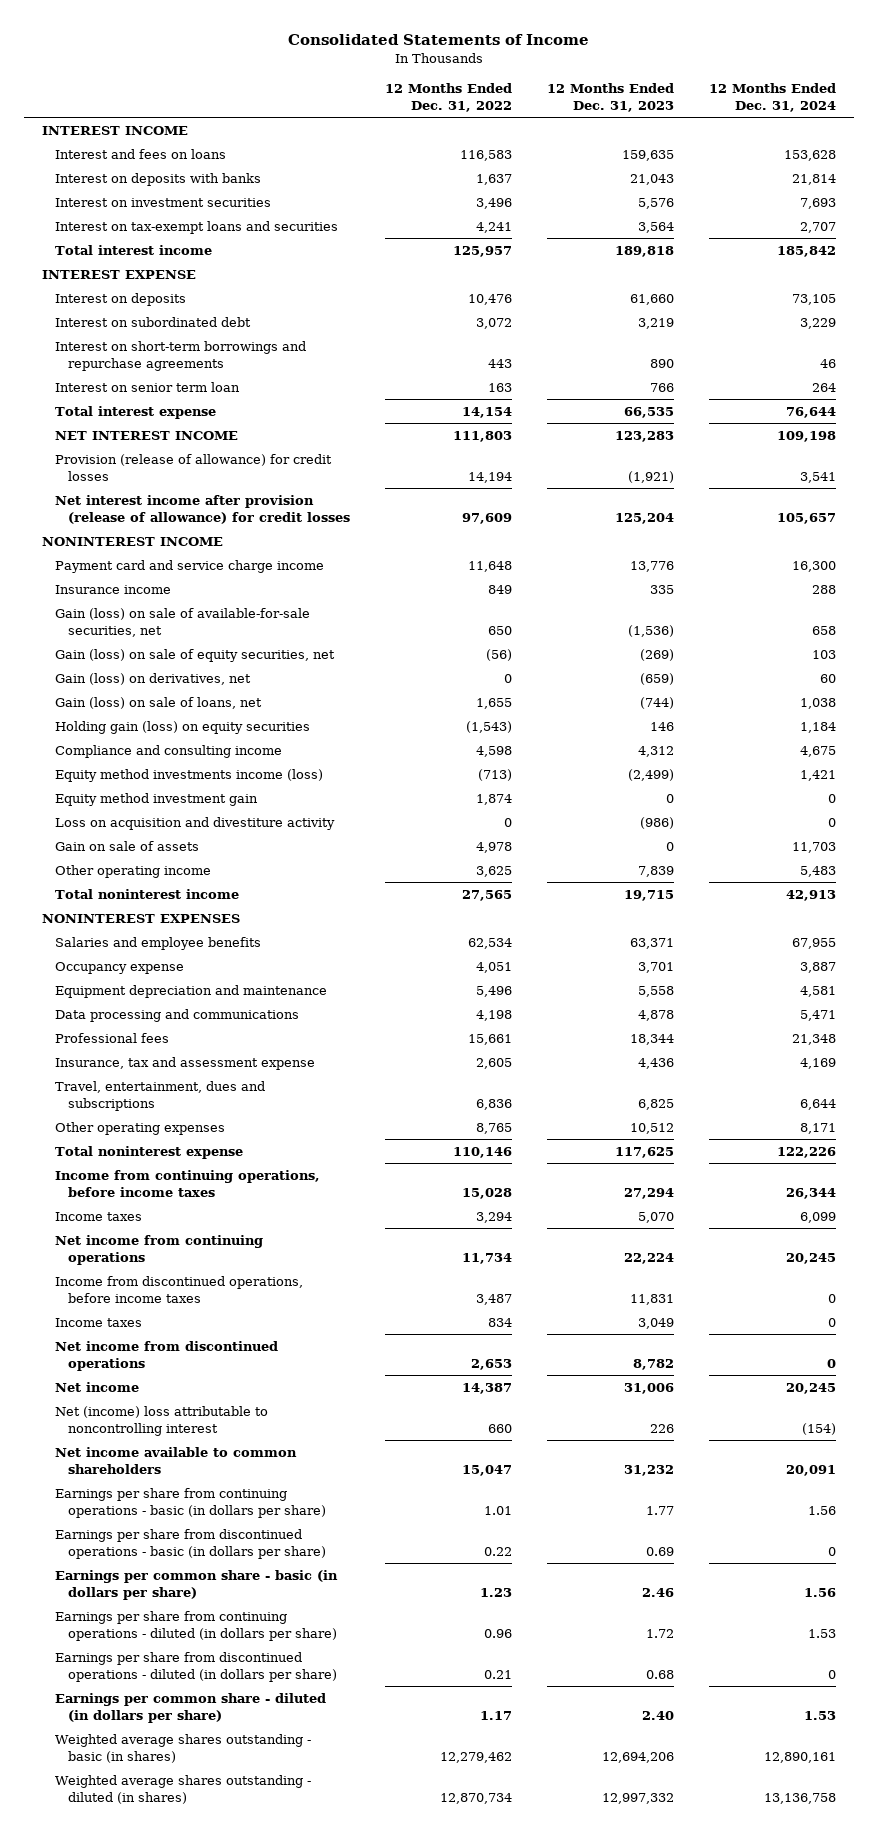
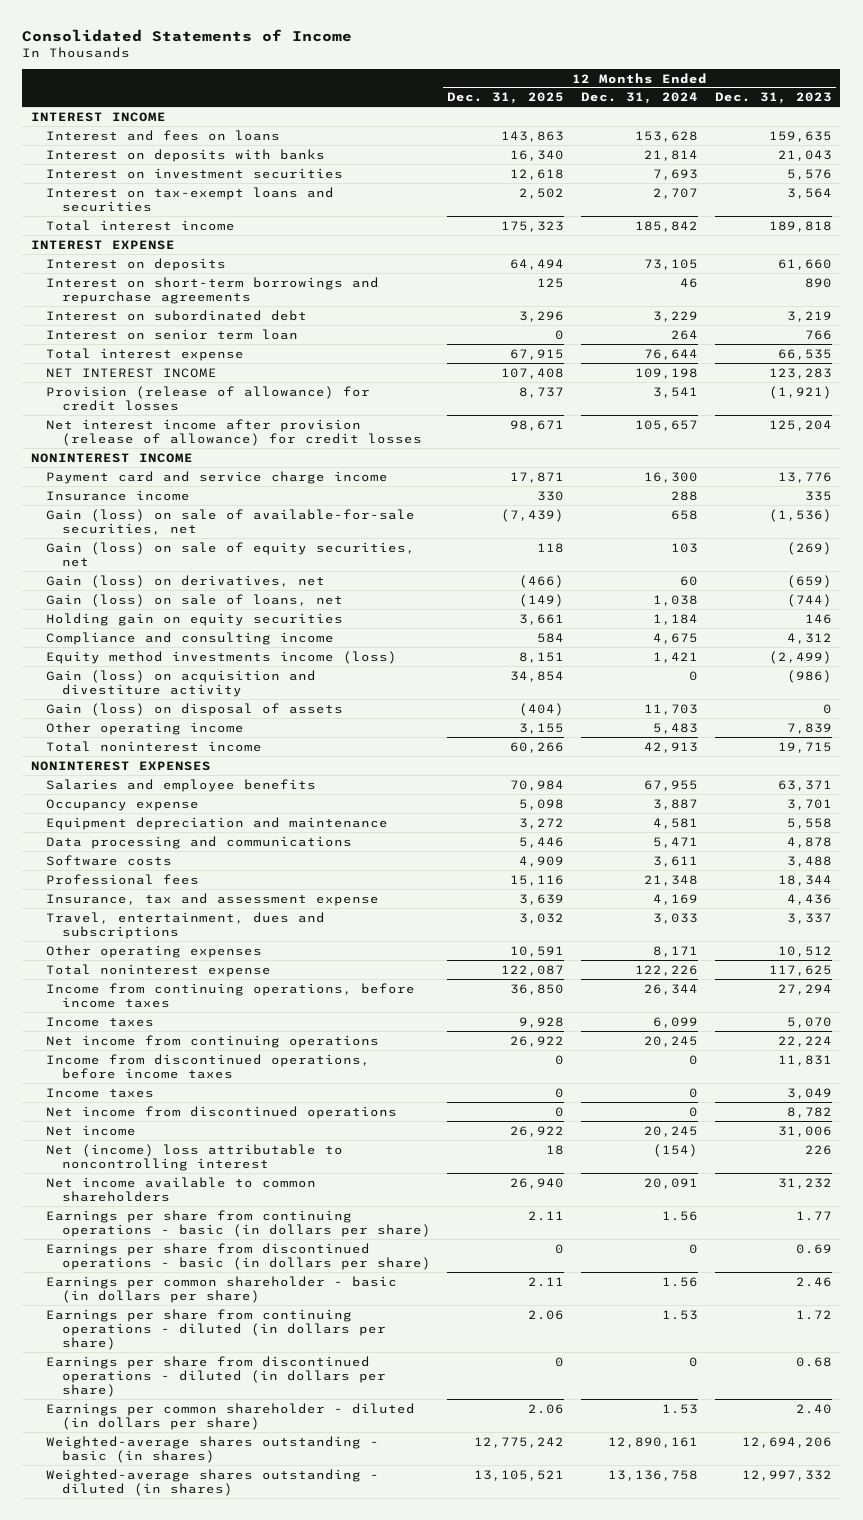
- | 12 Months Ended Dec. 31, 2022 | 12 Months Ended Dec. 31, 2023 | 12 Months Ended Dec. 31, 2024
+ | 12 Months Ended Dec. 31, 2025 | 12 Months Ended Dec. 31, 2024 | 12 Months Ended Dec. 31, 2023
moved down: Interest on subordinated debt | 3,296 | 3,229 | 3,219
- Holding gain (loss) on equity securities | (1,543) | 146 | 1,184
+ Holding gain on equity securities | 3,661 | 1,184 | 146
- Equity method investment gain | 1,874 | 0 | 0
- Loss on acquisition and divestiture activity | 0 | (986) | 0
- Gain on sale of assets | 4,978 | 0 | 11,703
+ Gain (loss) on acquisition and divestiture activity | 34,854 | 0 | (986)
+ Gain (loss) on disposal of assets | (404) | 11,703 | 0
+ Software costs | 4,909 | 3,611 | 3,488
- Travel, entertainment, dues and subscriptions | 6,836 | 6,825 | 6,644
+ Travel, entertainment, dues and subscriptions | 3,032 | 3,033 | 3,337
- Earnings per common share - basic (in dollars per share) | 1.23 | 2.46 | 1.56
+ Earnings per common shareholder - basic (in dollars per share) | 2.11 | 1.56 | 2.46
- Earnings per common share - diluted (in dollars per share) | 1.17 | 2.40 | 1.53
- Weighted average shares outstanding - basic (in shares) | 12,279,462 | 12,694,206 | 12,890,161
- Weighted average shares outstanding - diluted (in shares) | 12,870,734 | 12,997,332 | 13,136,758
+ Earnings per common shareholder - diluted (in dollars per share) | 2.06 | 1.53 | 2.40
+ Weighted-average shares outstanding - basic (in shares) | 12,775,242 | 12,890,161 | 12,694,206
+ Weighted-average shares outstanding - diluted (in shares) | 13,105,521 | 13,136,758 | 12,997,332

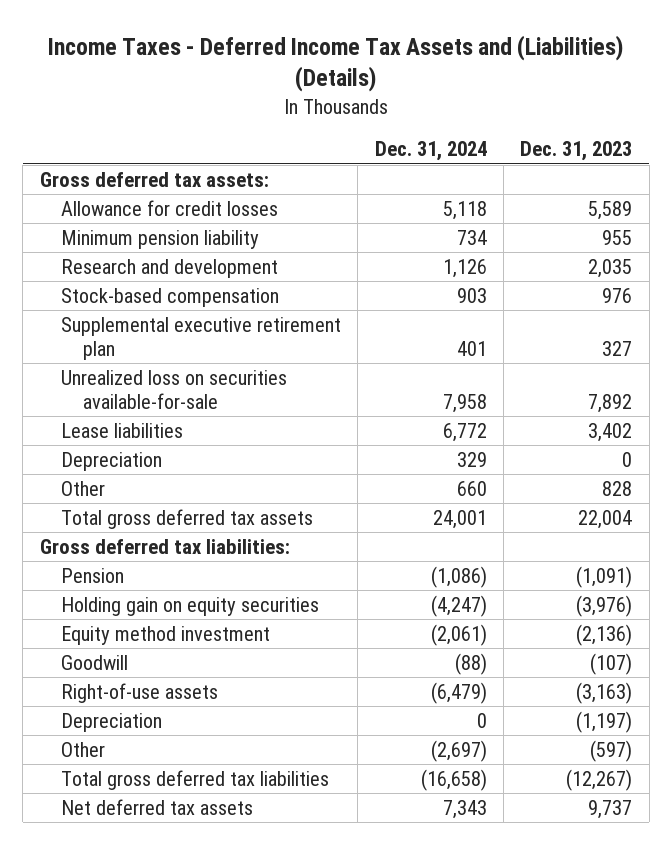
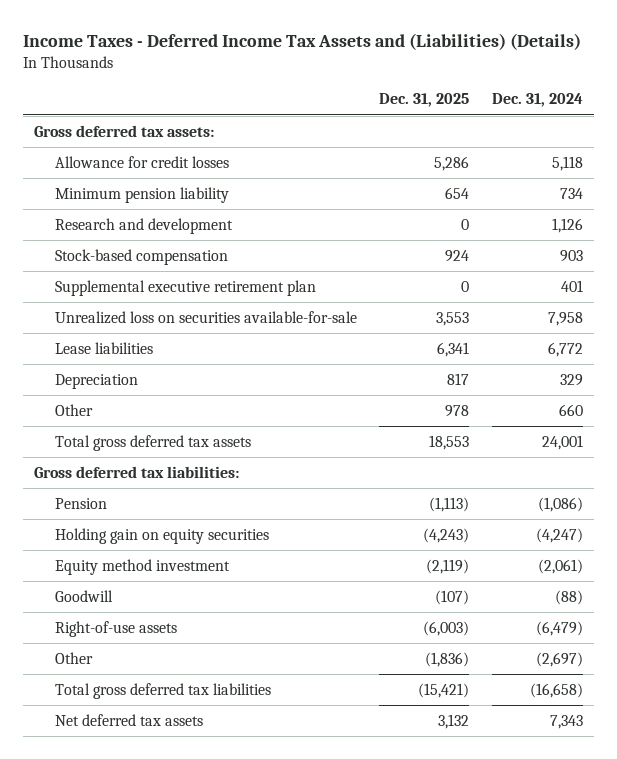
- | Dec. 31, 2024 | Dec. 31, 2023
+ | Dec. 31, 2025 | Dec. 31, 2024
- Depreciation | 0 | (1,197)

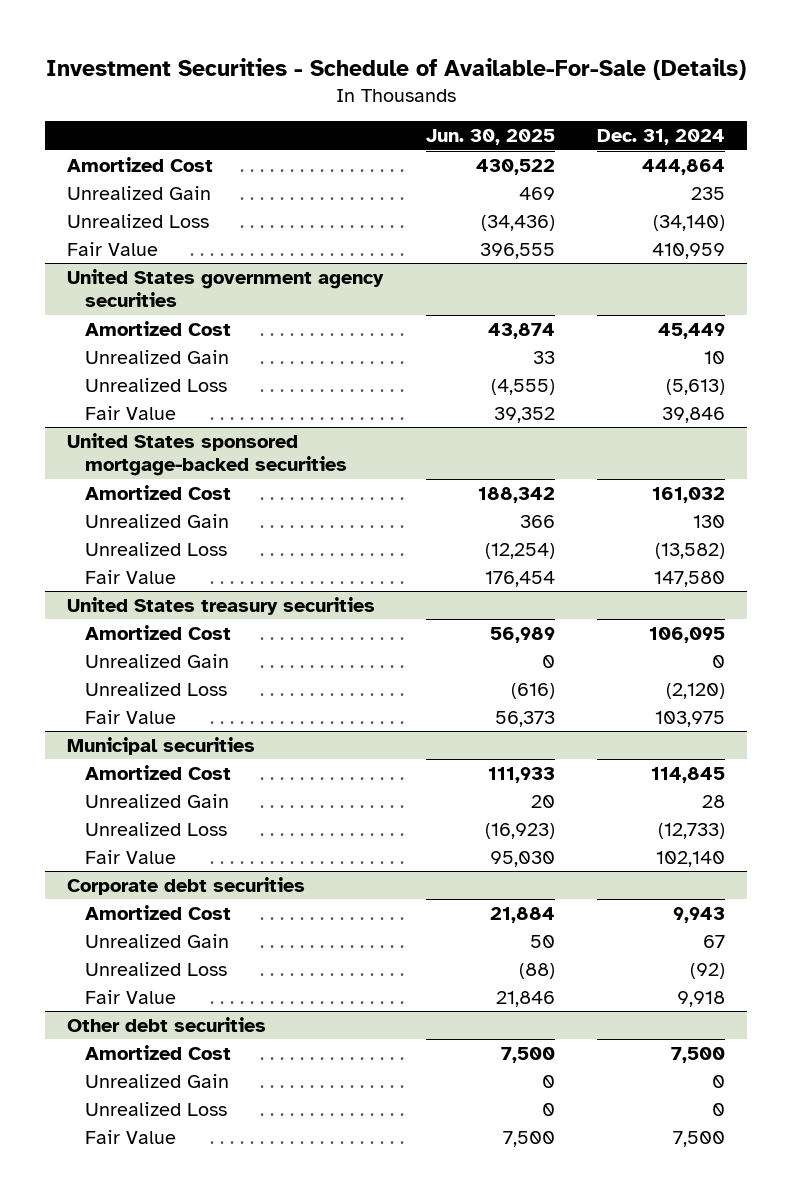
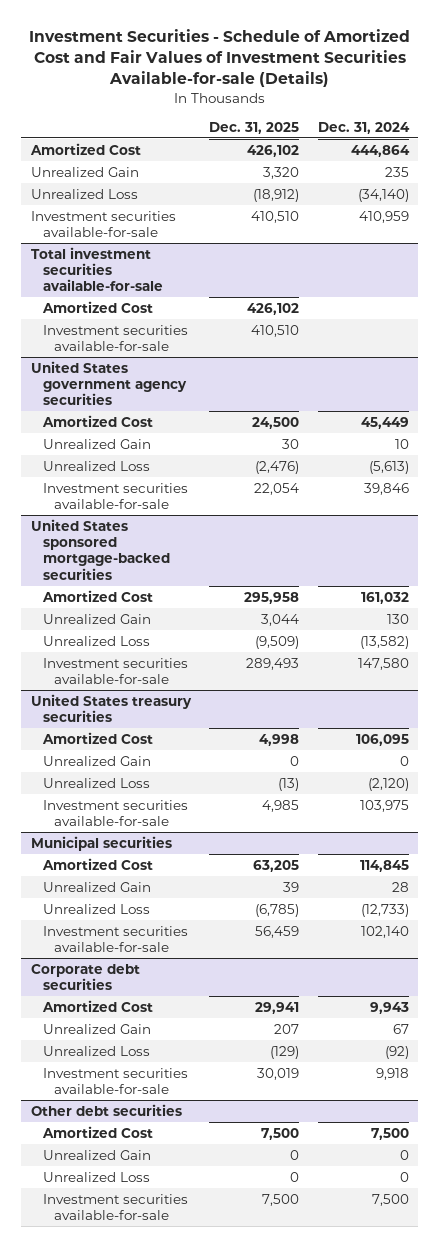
- Investment Securities - Schedule of Available-For-Sale (Details)
+ Investment Securities - Schedule of Amortized Cost and Fair Values of Investment Securities Available-for-sale (Details)
- | Jun. 30, 2025 | Dec. 31, 2024
+ | Dec. 31, 2025 | Dec. 31, 2024
- Fair Value | 396,555 | 410,959
+ Investment securities available-for-sale | 410,510 | 410,959
+ Total investment securities available-for-sale
+ Amortized Cost | 426,102 |
+ Investment securities available-for-sale | 410,510 |
@ United States government agency securities
- Fair Value | 39,352 | 39,846
+ Investment securities available-for-sale | 22,054 | 39,846
@ United States sponsored mortgage-backed securities
- Fair Value | 176,454 | 147,580
+ Investment securities available-for-sale | 289,493 | 147,580
@ United States treasury securities
- Fair Value | 56,373 | 103,975
+ Investment securities available-for-sale | 4,985 | 103,975
@ Municipal securities
- Fair Value | 95,030 | 102,140
+ Investment securities available-for-sale | 56,459 | 102,140
@ Corporate debt securities
- Fair Value | 21,846 | 9,918
+ Investment securities available-for-sale | 30,019 | 9,918
@ Other debt securities
- Fair Value | 7,500 | 7,500
+ Investment securities available-for-sale | 7,500 | 7,500

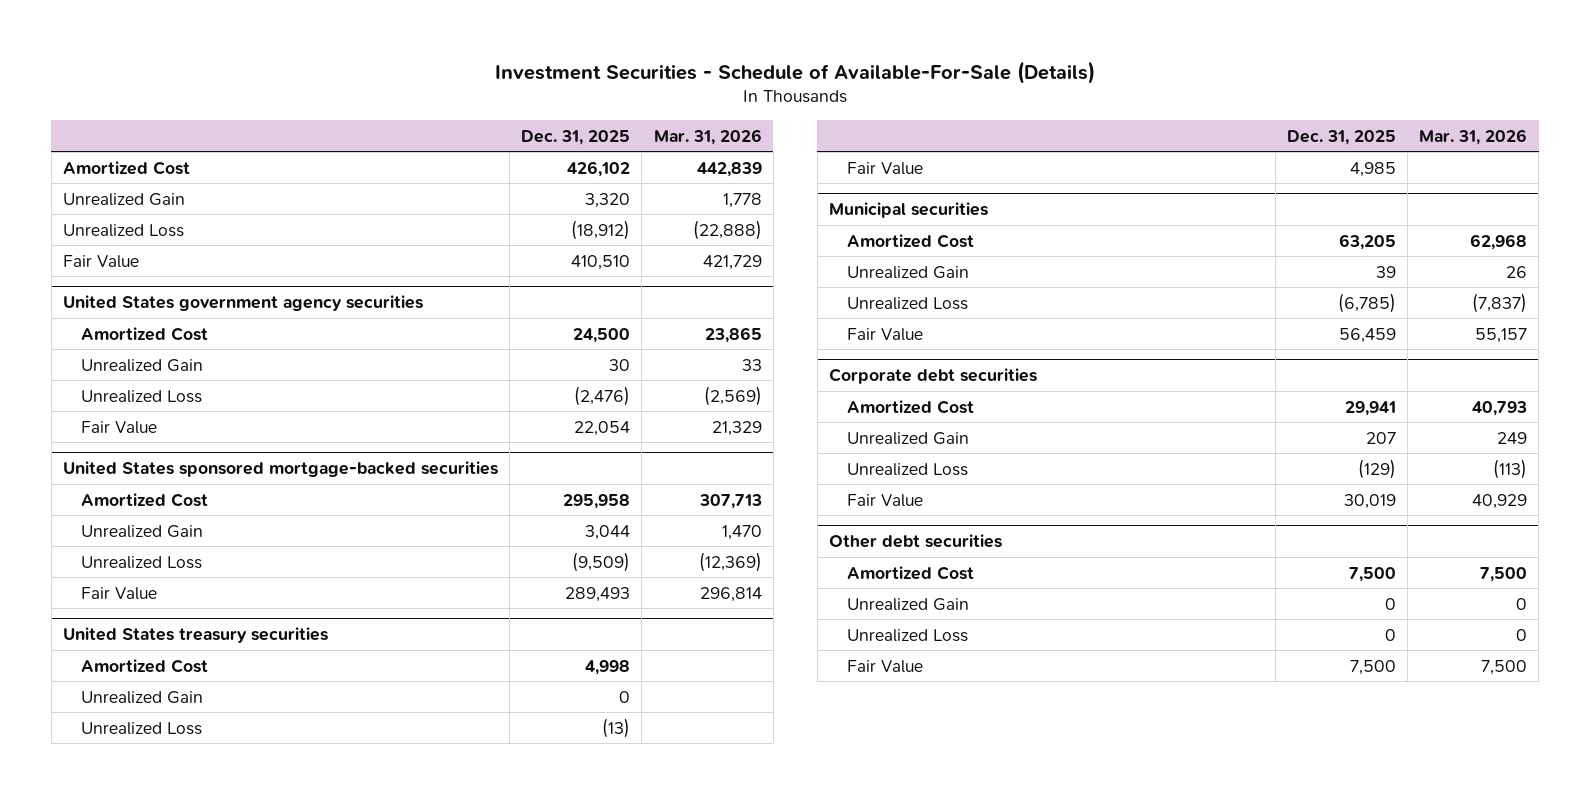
- Investment Securities - Schedule of Amortized Cost and Fair Values of Investment Securities Available-for-sale (Details)
+ Investment Securities - Schedule of Available-For-Sale (Details)
- | Dec. 31, 2025 | Dec. 31, 2024
+ | Dec. 31, 2025 | Mar. 31, 2026
- Investment securities available-for-sale | 410,510 | 410,959
- Total investment securities available-for-sale
- Amortized Cost | 426,102 |
- Investment securities available-for-sale | 410,510 |
+ Fair Value | 410,510 | 421,729
@ United States government agency securities
- Investment securities available-for-sale | 22,054 | 39,846
+ Fair Value | 22,054 | 21,329
@ United States sponsored mortgage-backed securities
- Investment securities available-for-sale | 289,493 | 147,580
+ Fair Value | 289,493 | 296,814
@ United States treasury securities
- Investment securities available-for-sale | 4,985 | 103,975
+ Fair Value | 4,985 |
@ Municipal securities
- Investment securities available-for-sale | 56,459 | 102,140
+ Fair Value | 56,459 | 55,157
@ Corporate debt securities
- Investment securities available-for-sale | 30,019 | 9,918
+ Fair Value | 30,019 | 40,929
@ Other debt securities
- Investment securities available-for-sale | 7,500 | 7,500
+ Fair Value | 7,500 | 7,500

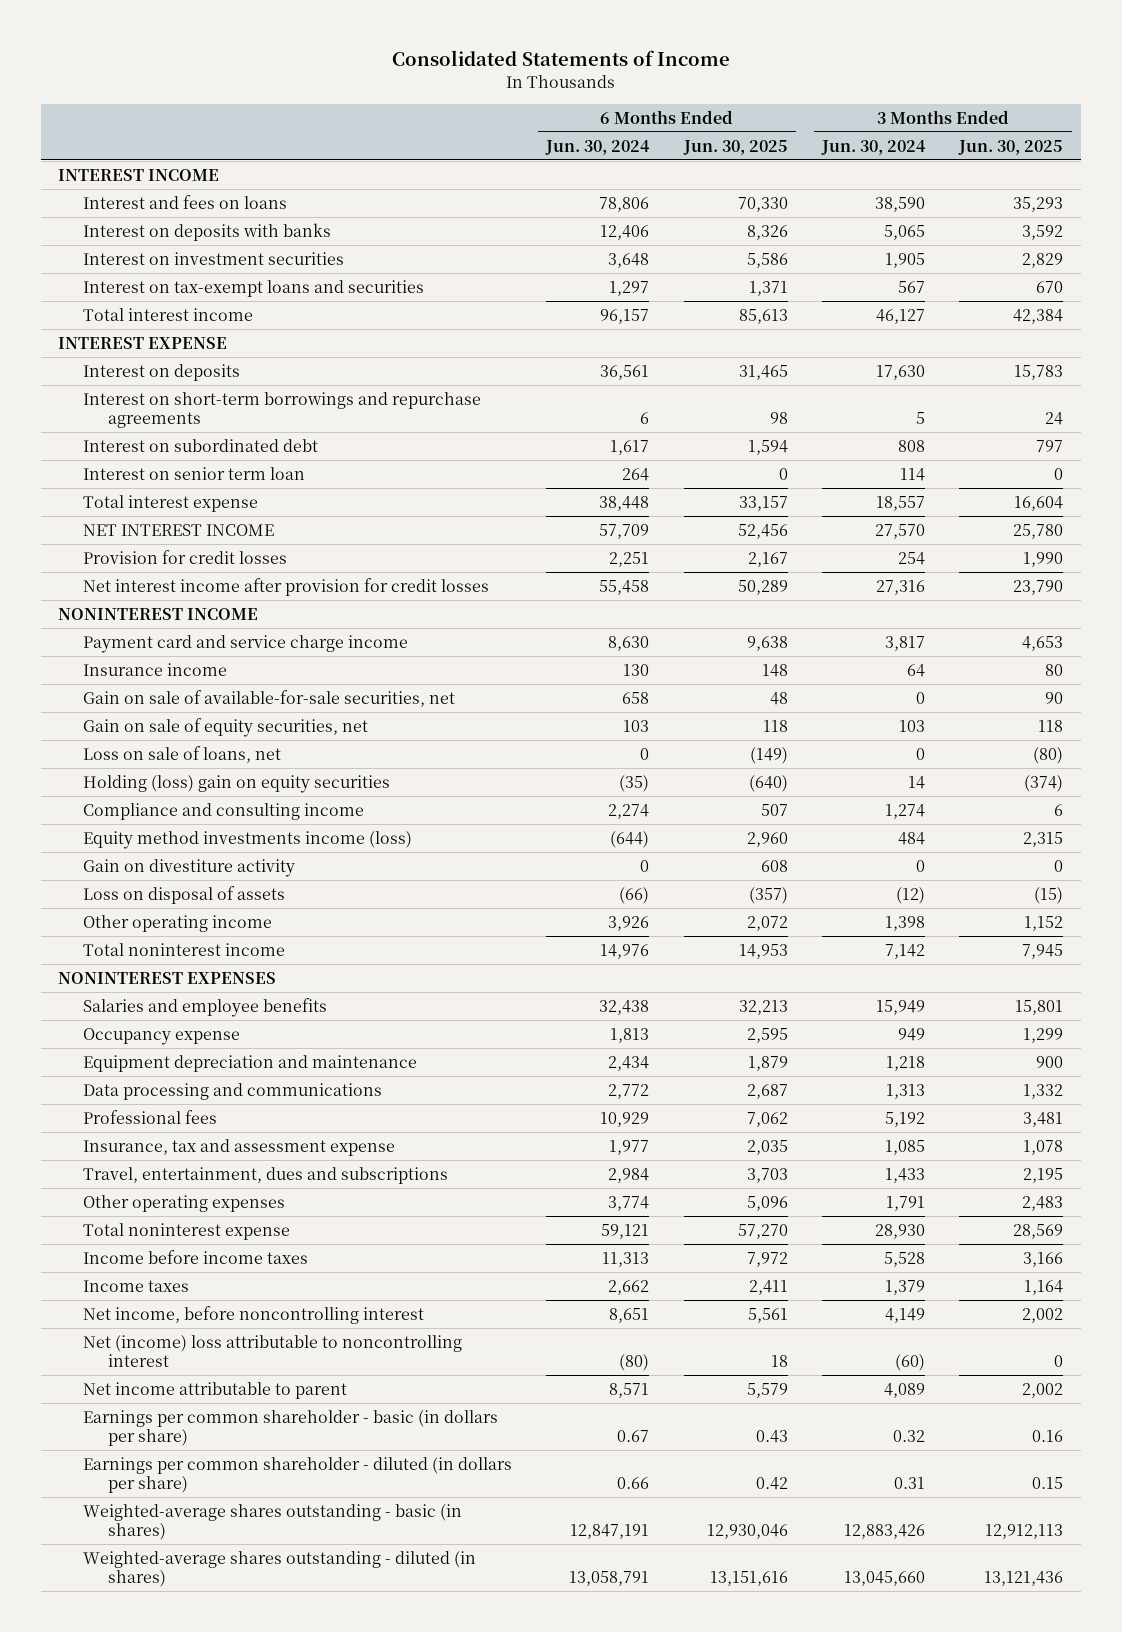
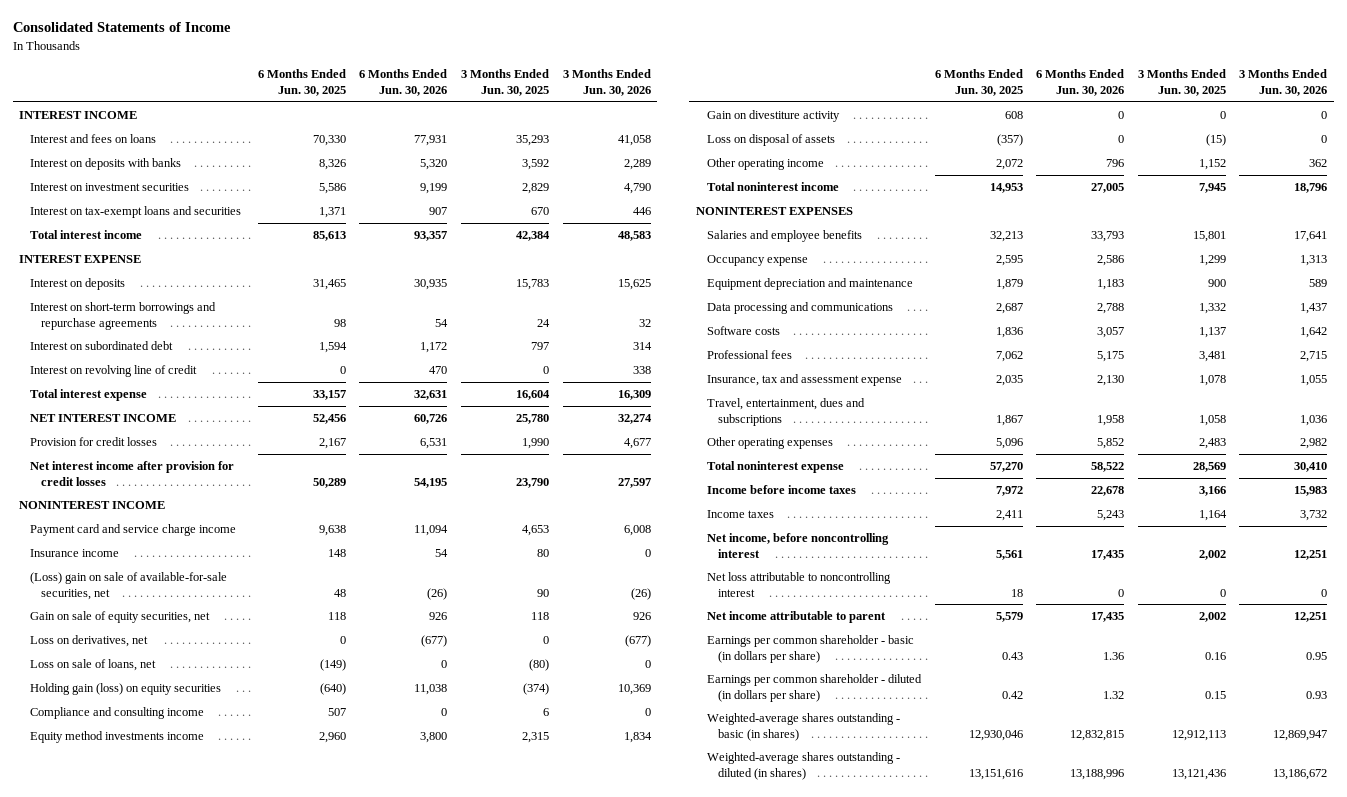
- | 6 Months Ended Jun. 30, 2024 | 6 Months Ended Jun. 30, 2025 | 3 Months Ended Jun. 30, 2024 | 3 Months Ended Jun. 30, 2025
+ | 6 Months Ended Jun. 30, 2025 | 6 Months Ended Jun. 30, 2026 | 3 Months Ended Jun. 30, 2025 | 3 Months Ended Jun. 30, 2026
- Interest on senior term loan | 264 | 0 | 114 | 0
+ Interest on revolving line of credit | 0 | 470 | 0 | 338
- Gain on sale of available-for-sale securities, net | 658 | 48 | 0 | 90
+ (Loss) gain on sale of available-for-sale securities, net | 48 | (26) | 90 | (26)
+ Loss on derivatives, net | 0 | (677) | 0 | (677)
- Holding (loss) gain on equity securities | (35) | (640) | 14 | (374)
+ Holding gain (loss) on equity securities | (640) | 11,038 | (374) | 10,369
- Equity method investments income (loss) | (644) | 2,960 | 484 | 2,315
+ Equity method investments income | 2,960 | 3,800 | 2,315 | 1,834
+ Software costs | 1,836 | 3,057 | 1,137 | 1,642
- Travel, entertainment, dues and subscriptions | 2,984 | 3,703 | 1,433 | 2,195
+ Travel, entertainment, dues and subscriptions | 1,867 | 1,958 | 1,058 | 1,036
- Net (income) loss attributable to noncontrolling interest | (80) | 18 | (60) | 0
+ Net loss attributable to noncontrolling interest | 18 | 0 | 0 | 0

